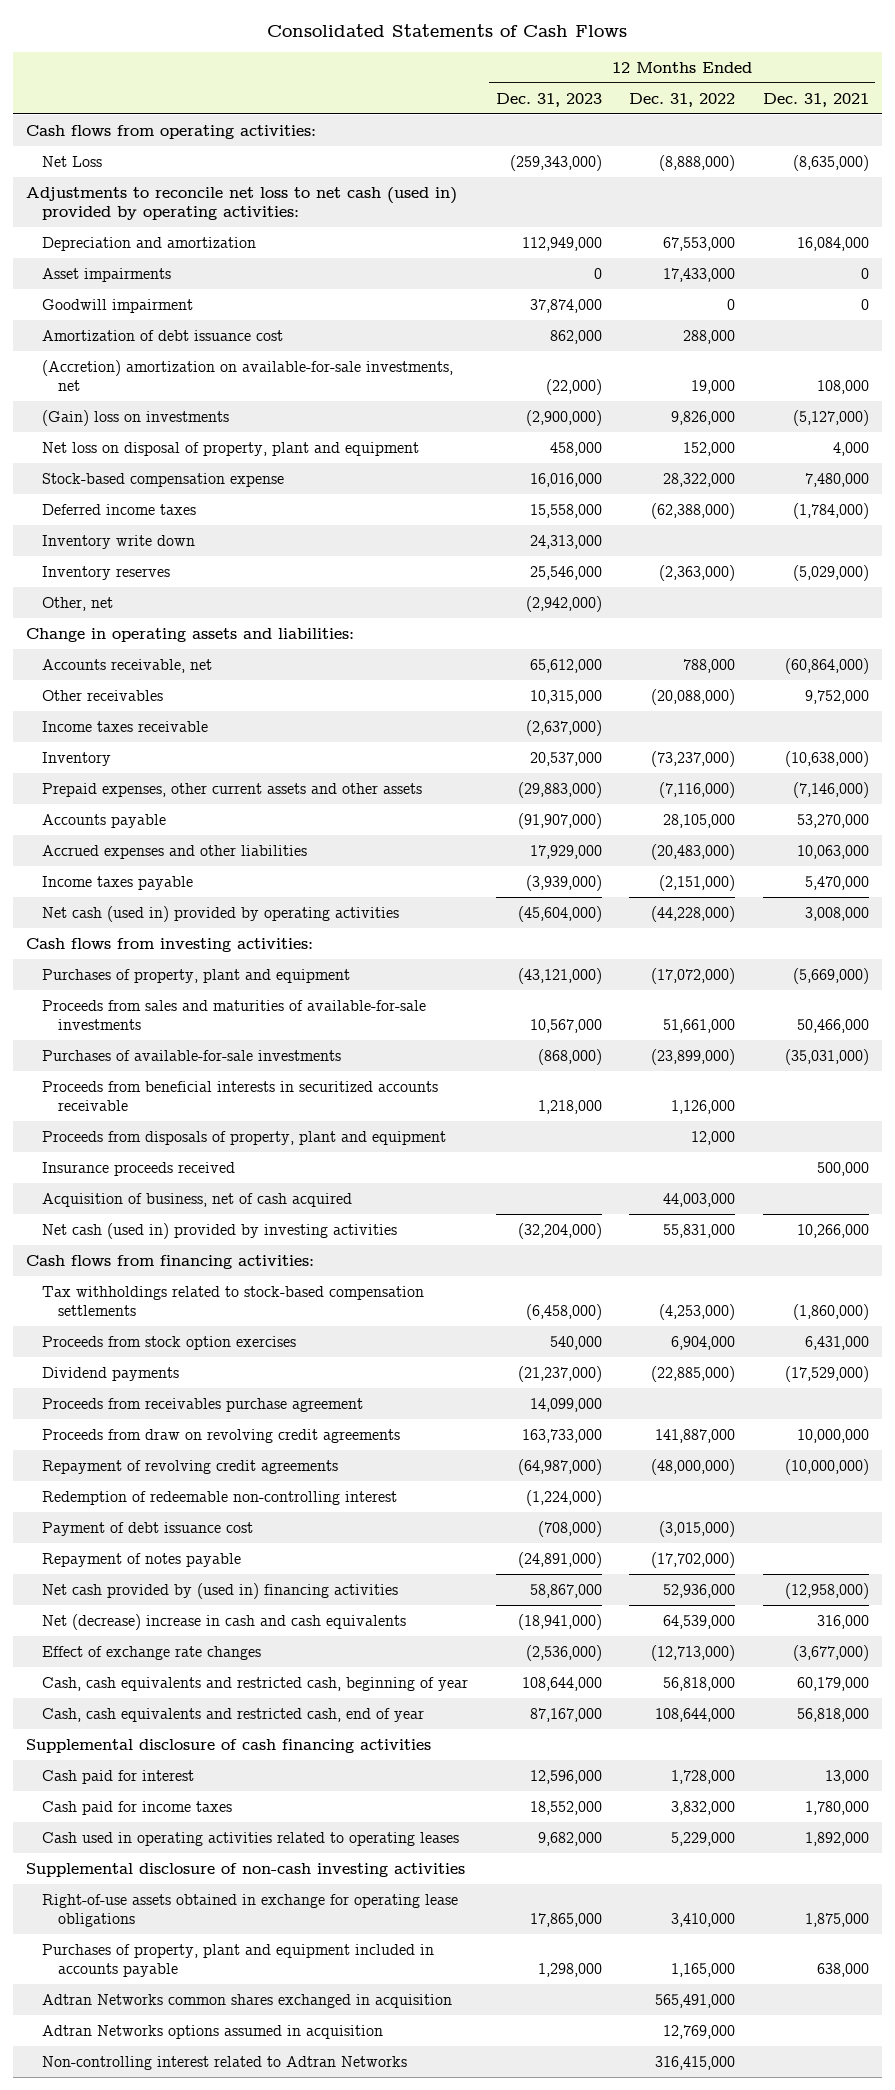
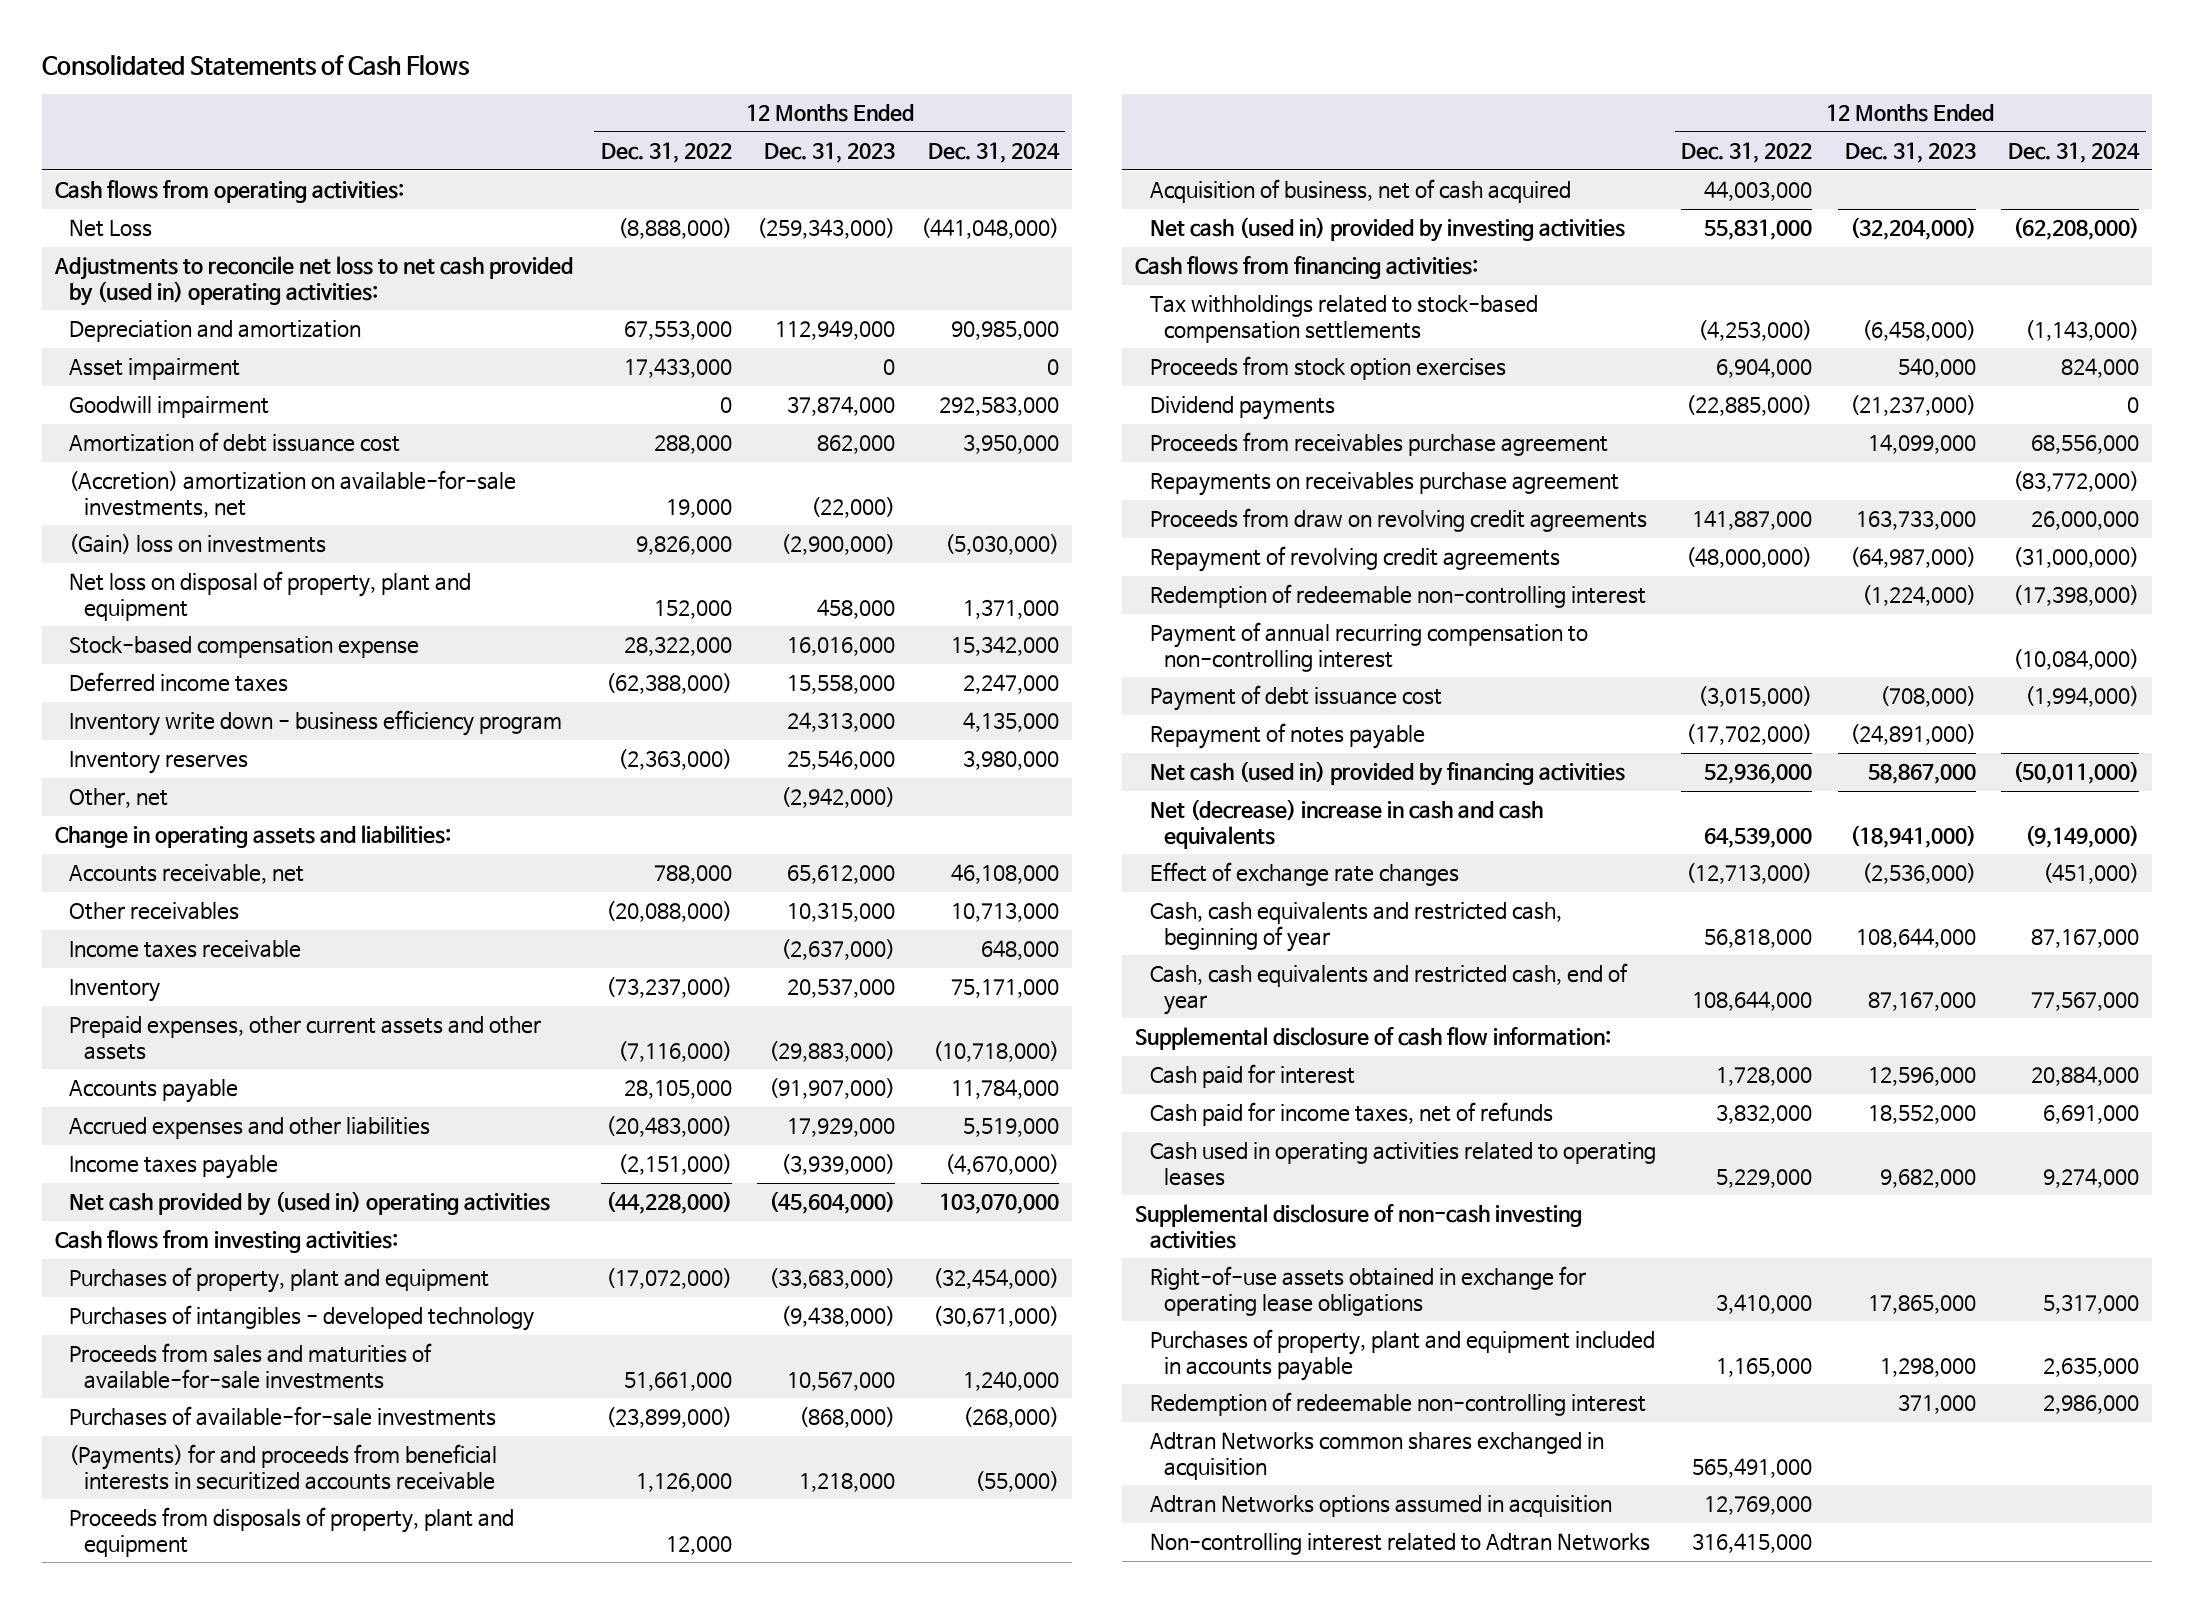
- | 12 Months Ended Dec. 31, 2023 | 12 Months Ended Dec. 31, 2022 | 12 Months Ended Dec. 31, 2021
+ | 12 Months Ended Dec. 31, 2022 | 12 Months Ended Dec. 31, 2023 | 12 Months Ended Dec. 31, 2024
- Adjustments to reconcile net loss to net cash (used in) provided by operating activities:
+ Adjustments to reconcile net loss to net cash provided by (used in) operating activities:
- Asset impairments | 0 | 17,433,000 | 0
+ Asset impairment | 17,433,000 | 0 | 0
- Inventory write down | 24,313,000 | |
+ Inventory write down - business efficiency program | | 24,313,000 | 4,135,000
- Net cash (used in) provided by operating activities | (45,604,000) | (44,228,000) | 3,008,000
+ Net cash provided by (used in) operating activities | (44,228,000) | (45,604,000) | 103,070,000
- Purchases of property, plant and equipment | (43,121,000) | (17,072,000) | (5,669,000)
+ Purchases of property, plant and equipment | (17,072,000) | (33,683,000) | (32,454,000)
+ Purchases of intangibles - developed technology | | (9,438,000) | (30,671,000)
- Proceeds from beneficial interests in securitized accounts receivable | 1,218,000 | 1,126,000 |
+ (Payments) for and proceeds from beneficial interests in securitized accounts receivable | 1,126,000 | 1,218,000 | (55,000)
- Insurance proceeds received | | | 500,000
+ Repayments on receivables purchase agreement | | | (83,772,000)
+ Payment of annual recurring compensation to non-controlling interest | | | (10,084,000)
- Net cash provided by (used in) financing activities | 58,867,000 | 52,936,000 | (12,958,000)
+ Net cash (used in) provided by financing activities | 52,936,000 | 58,867,000 | (50,011,000)
- Supplemental disclosure of cash financing activities
+ Supplemental disclosure of cash flow information:
- Cash paid for income taxes | 18,552,000 | 3,832,000 | 1,780,000
+ Cash paid for income taxes, net of refunds | 3,832,000 | 18,552,000 | 6,691,000
+ Redemption of redeemable non-controlling interest | | 371,000 | 2,986,000

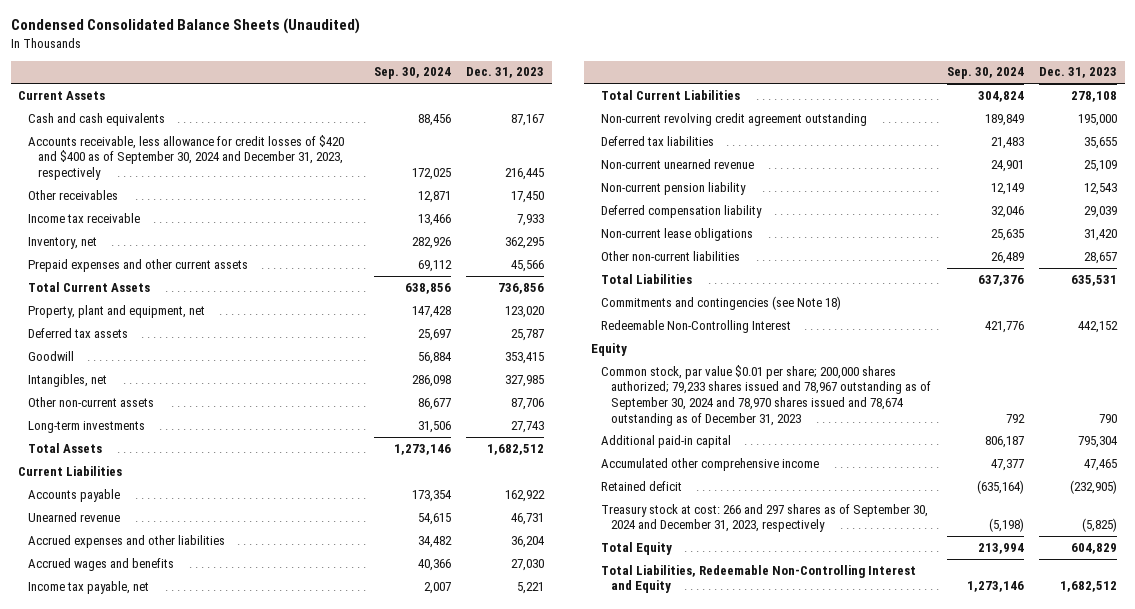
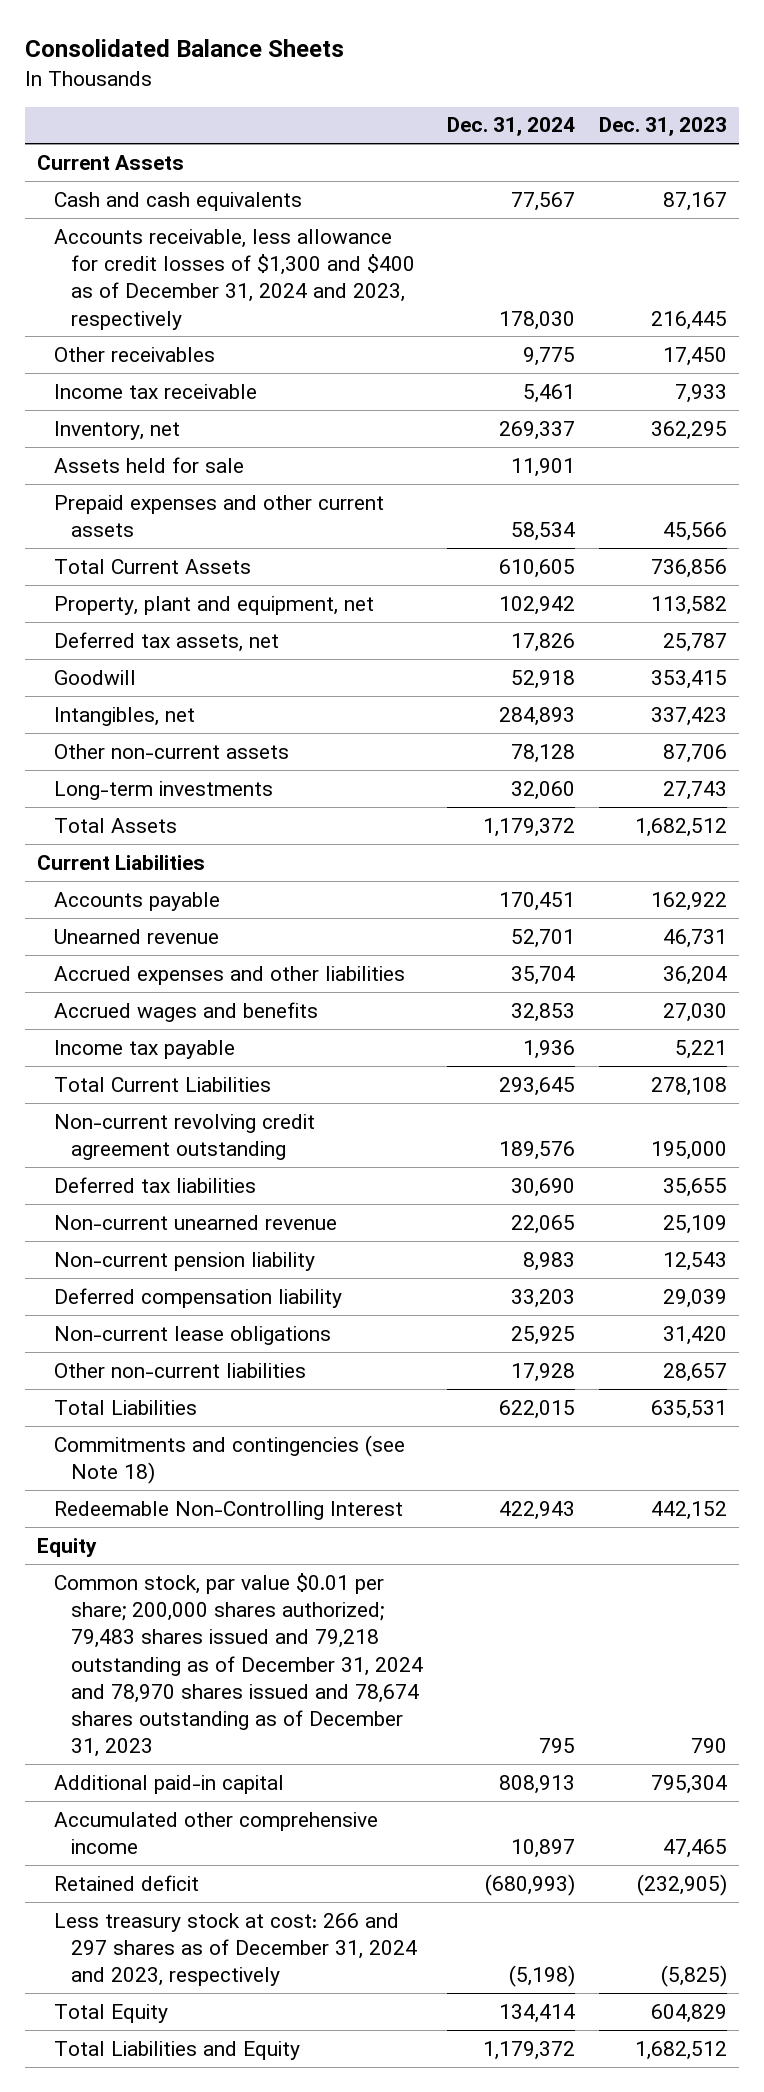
- Condensed Consolidated Balance Sheets (Unaudited)
+ Consolidated Balance Sheets
- | Sep. 30, 2024 | Dec. 31, 2023
+ | Dec. 31, 2024 | Dec. 31, 2023
- Accounts receivable, less allowance for credit losses of $420 and $400 as of September 30, 2024 and December 31, 2023, respectively | 172,025 | 216,445
+ Accounts receivable, less allowance for credit losses of $1,300 and $400 as of December 31, 2024 and 2023, respectively | 178,030 | 216,445
+ Assets held for sale | 11,901 |
- Property, plant and equipment, net | 147,428 | 123,020
- Deferred tax assets | 25,697 | 25,787
+ Property, plant and equipment, net | 102,942 | 113,582
+ Deferred tax assets, net | 17,826 | 25,787
- Intangibles, net | 286,098 | 327,985
+ Intangibles, net | 284,893 | 337,423
- Income tax payable, net | 2,007 | 5,221
+ Income tax payable | 1,936 | 5,221
- Common stock, par value $0.01 per share; 200,000 shares authorized; 79,233 shares issued and 78,967 outstanding as of September 30, 2024 and 78,970 shares issued and 78,674 outstanding as of December 31, 2023 | 792 | 790
+ Common stock, par value $0.01 per share; 200,000 shares authorized; 79,483 shares issued and 79,218 outstanding as of December 31, 2024 and 78,970 shares issued and 78,674 shares outstanding as of December 31, 2023 | 795 | 790
- Treasury stock at cost: 266 and 297 shares as of September 30, 2024 and December 31, 2023, respectively | (5,198) | (5,825)
+ Less treasury stock at cost: 266 and 297 shares as of December 31, 2024 and 2023, respectively | (5,198) | (5,825)
- Total Liabilities, Redeemable Non-Controlling Interest and Equity | 1,273,146 | 1,682,512
+ Total Liabilities and Equity | 1,179,372 | 1,682,512

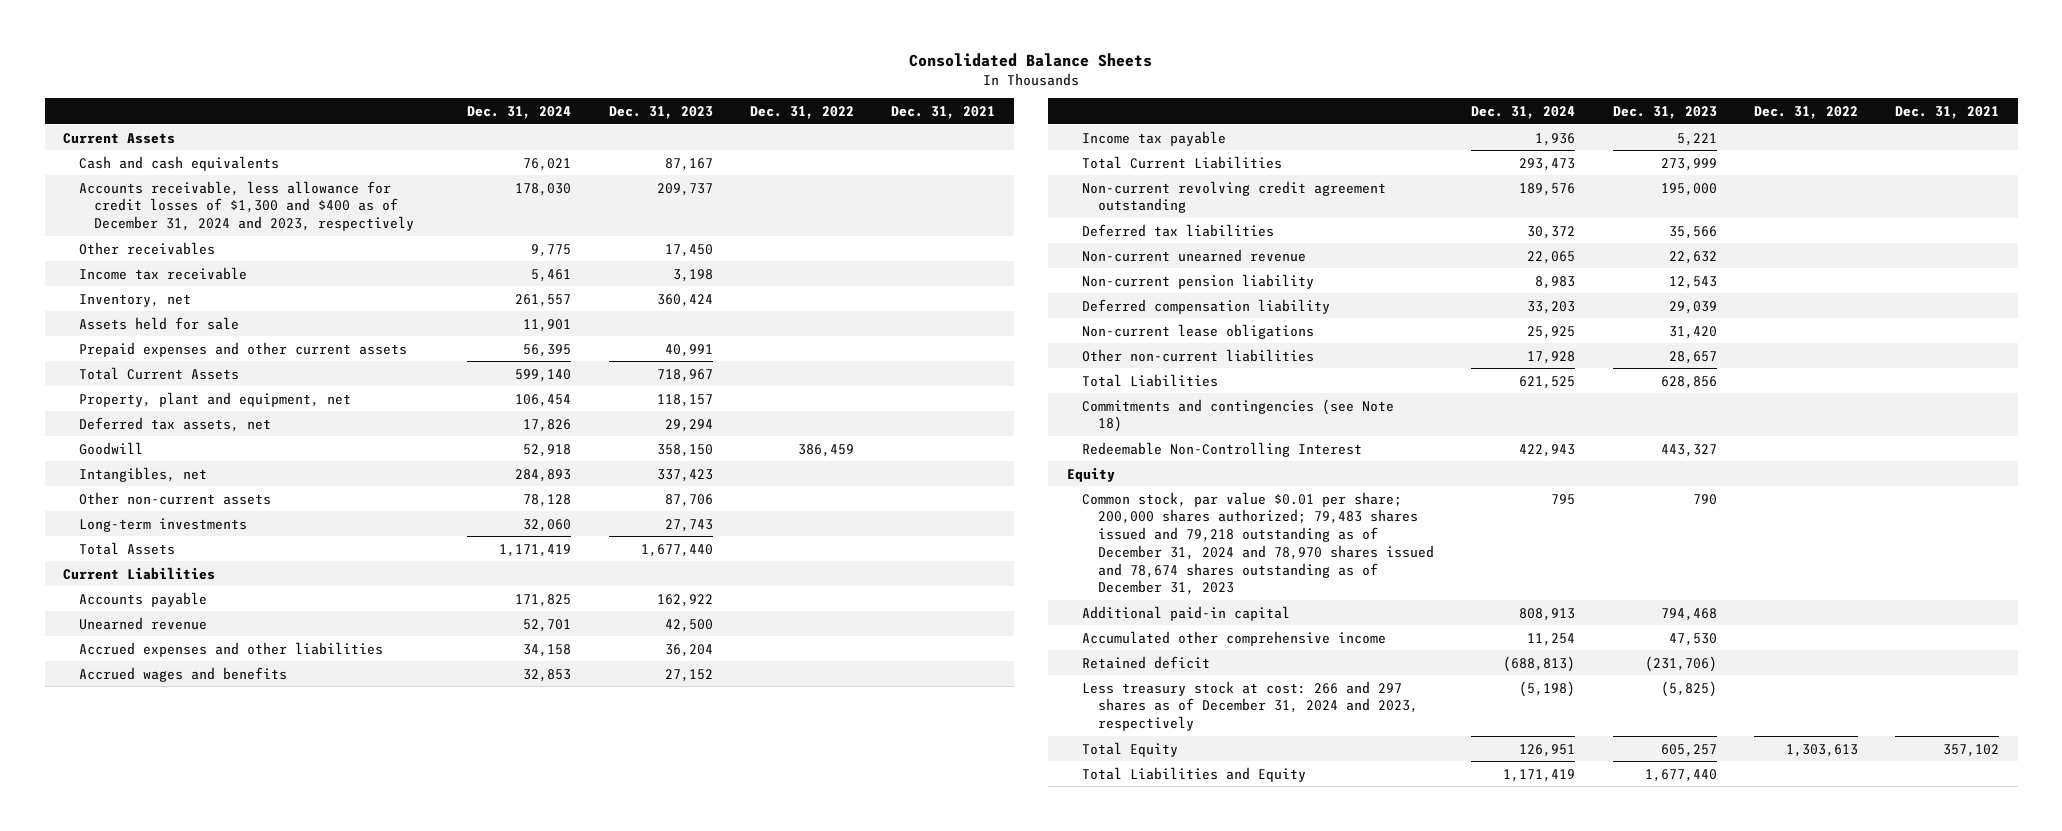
- | Dec. 31, 2024 | Dec. 31, 2023
+ | Dec. 31, 2024 | Dec. 31, 2023 | Dec. 31, 2022 | Dec. 31, 2021
- Cash and cash equivalents | 77,567 | 87,167
- Accounts receivable, less allowance for credit losses of $1,300 and $400 as of December 31, 2024 and 2023, respectively | 178,030 | 216,445
+ Cash and cash equivalents | 76,021 | 87,167 | |
+ Accounts receivable, less allowance for credit losses of $1,300 and $400 as of December 31, 2024 and 2023, respectively | 178,030 | 209,737 | |
- Income tax receivable | 5,461 | 7,933
- Inventory, net | 269,337 | 362,295
+ Income tax receivable | 5,461 | 3,198 | |
+ Inventory, net | 261,557 | 360,424 | |
- Prepaid expenses and other current assets | 58,534 | 45,566
- Total Current Assets | 610,605 | 736,856
- Property, plant and equipment, net | 102,942 | 113,582
- Deferred tax assets, net | 17,826 | 25,787
- Goodwill | 52,918 | 353,415
+ Prepaid expenses and other current assets | 56,395 | 40,991 | |
+ Total Current Assets | 599,140 | 718,967 | |
+ Property, plant and equipment, net | 106,454 | 118,157 | |
+ Deferred tax assets, net | 17,826 | 29,294 | |
+ Goodwill | 52,918 | 358,150 | 386,459 |
- Total Assets | 1,179,372 | 1,682,512
+ Total Assets | 1,171,419 | 1,677,440 | |
- Accounts payable | 170,451 | 162,922
- Unearned revenue | 52,701 | 46,731
- Accrued expenses and other liabilities | 35,704 | 36,204
- Accrued wages and benefits | 32,853 | 27,030
+ Accounts payable | 171,825 | 162,922 | |
+ Unearned revenue | 52,701 | 42,500 | |
+ Accrued expenses and other liabilities | 34,158 | 36,204 | |
+ Accrued wages and benefits | 32,853 | 27,152 | |
- Total Current Liabilities | 293,645 | 278,108
+ Total Current Liabilities | 293,473 | 273,999 | |
- Deferred tax liabilities | 30,690 | 35,655
- Non-current unearned revenue | 22,065 | 25,109
+ Deferred tax liabilities | 30,372 | 35,566 | |
+ Non-current unearned revenue | 22,065 | 22,632 | |
- Total Liabilities | 622,015 | 635,531
+ Total Liabilities | 621,525 | 628,856 | |
- Redeemable Non-Controlling Interest | 422,943 | 442,152
+ Redeemable Non-Controlling Interest | 422,943 | 443,327 | |
- Additional paid-in capital | 808,913 | 795,304
- Accumulated other comprehensive income | 10,897 | 47,465
- Retained deficit | (680,993) | (232,905)
+ Additional paid-in capital | 808,913 | 794,468 | |
+ Accumulated other comprehensive income | 11,254 | 47,530 | |
+ Retained deficit | (688,813) | (231,706) | |
- Total Equity | 134,414 | 604,829
- Total Liabilities and Equity | 1,179,372 | 1,682,512
+ Total Equity | 126,951 | 605,257 | 1,303,613 | 357,102
+ Total Liabilities and Equity | 1,171,419 | 1,677,440 | |

